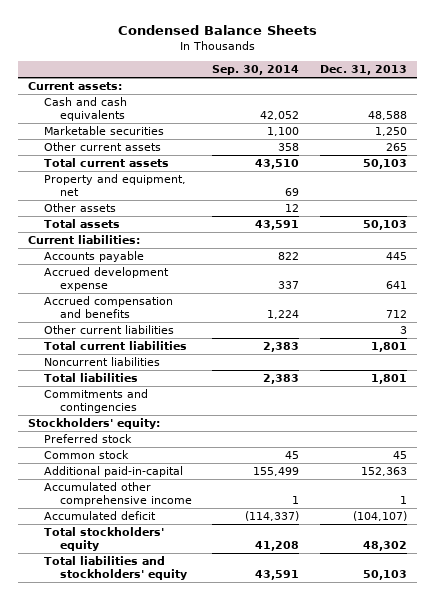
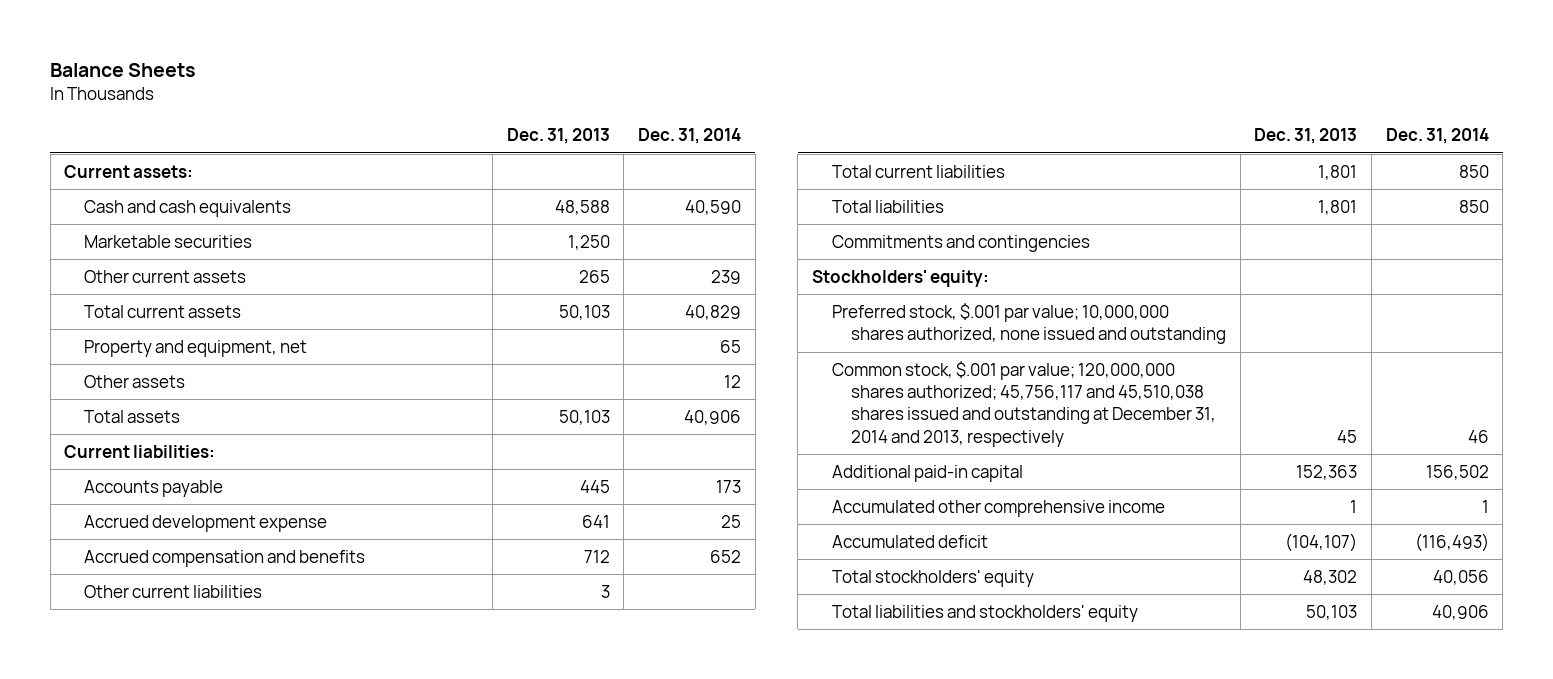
- Condensed Balance Sheets
+ Balance Sheets
- | Sep. 30, 2014 | Dec. 31, 2013
+ | Dec. 31, 2013 | Dec. 31, 2014
- Noncurrent liabilities
- Preferred stock
- Common stock | 45 | 45
- Additional paid-in-capital | 155,499 | 152,363
+ Preferred stock, $.001 par value; 10,000,000 shares authorized, none issued and outstanding
+ Common stock, $.001 par value; 120,000,000 shares authorized; 45,756,117 and 45,510,038 shares issued and outstanding at December 31, 2014 and 2013, respectively | 45 | 46
+ Additional paid-in capital | 152,363 | 156,502

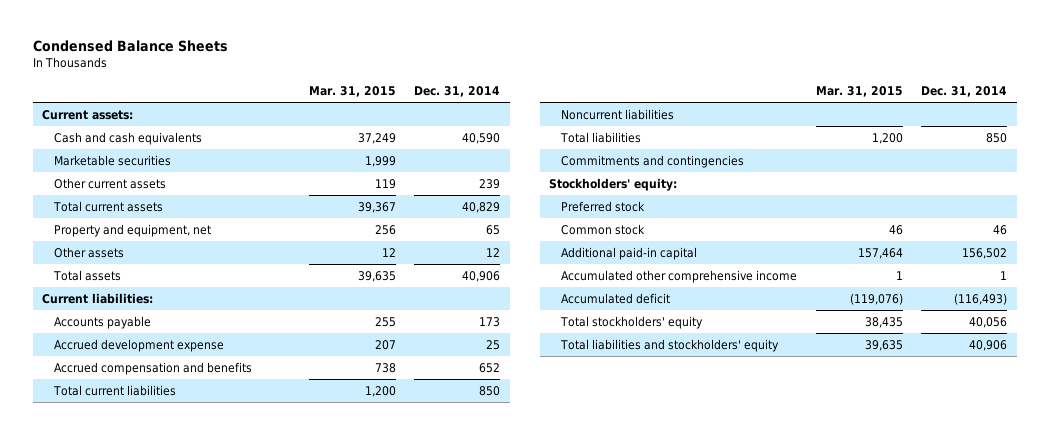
- Balance Sheets
+ Condensed Balance Sheets
- | Dec. 31, 2013 | Dec. 31, 2014
+ | Mar. 31, 2015 | Dec. 31, 2014
- Other current liabilities | 3 |
+ Noncurrent liabilities
- Preferred stock, $.001 par value; 10,000,000 shares authorized, none issued and outstanding
- Common stock, $.001 par value; 120,000,000 shares authorized; 45,756,117 and 45,510,038 shares issued and outstanding at December 31, 2014 and 2013, respectively | 45 | 46
+ Preferred stock
+ Common stock | 46 | 46

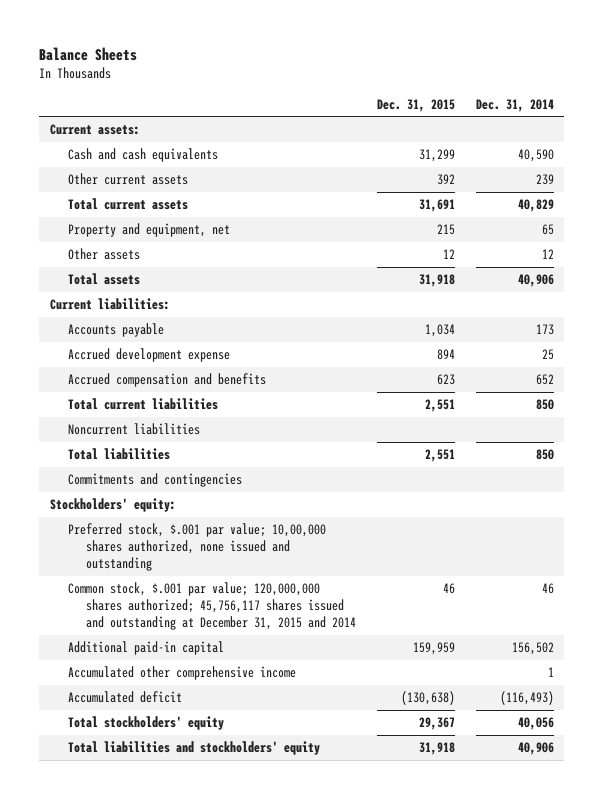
- Condensed Balance Sheets
+ Balance Sheets
- | Mar. 31, 2015 | Dec. 31, 2014
+ | Dec. 31, 2015 | Dec. 31, 2014
- Marketable securities | 1,999 |
- Preferred stock
- Common stock | 46 | 46
+ Preferred stock, $.001 par value; 10,00,000 shares authorized, none issued and outstanding
+ Common stock, $.001 par value; 120,000,000 shares authorized; 45,756,117 shares issued and outstanding at December 31, 2015 and 2014 | 46 | 46

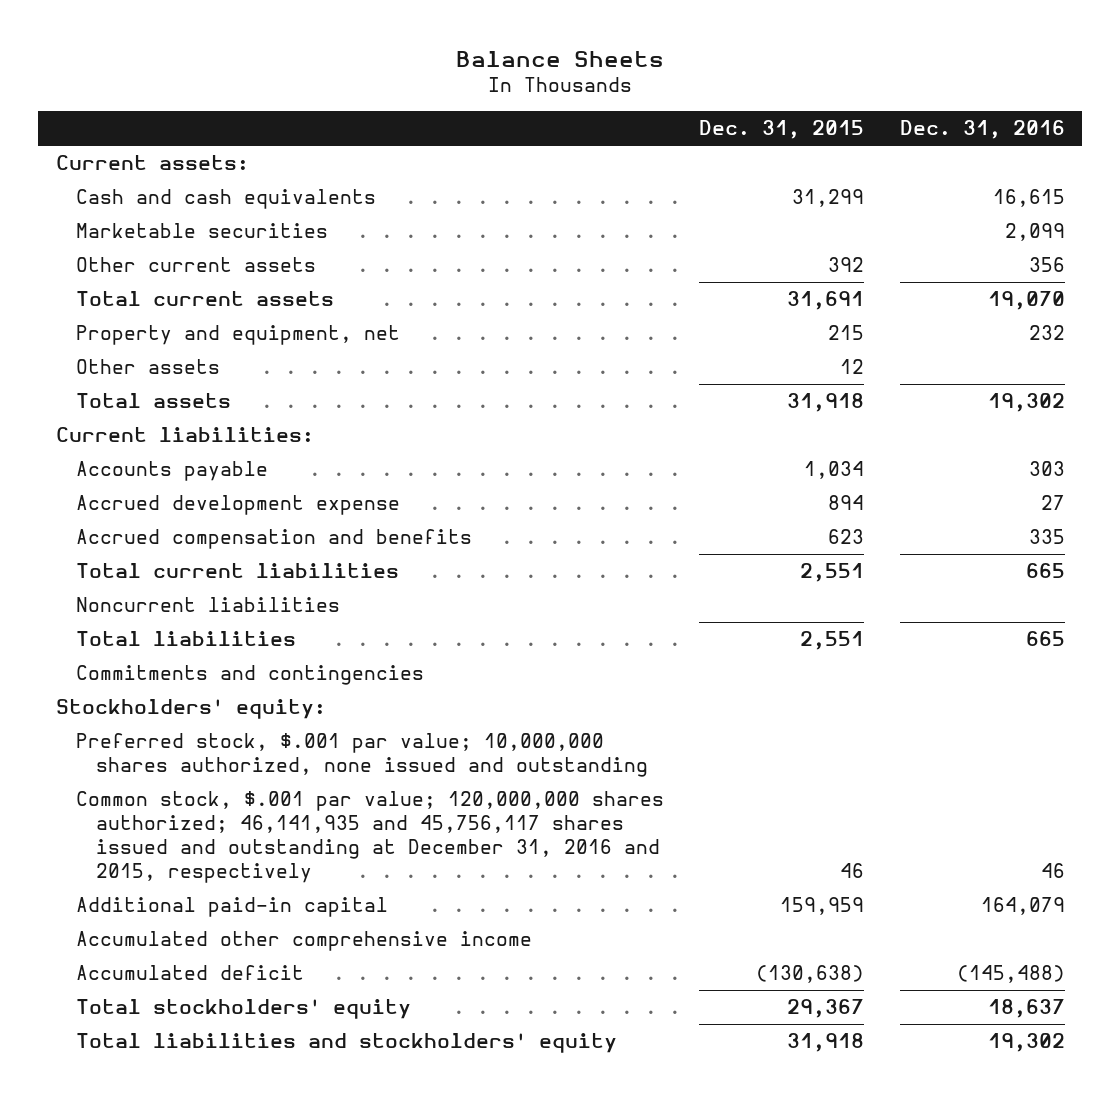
- | Dec. 31, 2015 | Dec. 31, 2014
+ | Dec. 31, 2015 | Dec. 31, 2016
+ Marketable securities | | 2,099
- Preferred stock, $.001 par value; 10,00,000 shares authorized, none issued and outstanding
- Common stock, $.001 par value; 120,000,000 shares authorized; 45,756,117 shares issued and outstanding at December 31, 2015 and 2014 | 46 | 46
+ Preferred stock, $.001 par value; 10,000,000 shares authorized, none issued and outstanding
+ Common stock, $.001 par value; 120,000,000 shares authorized; 46,141,935 and 45,756,117 shares issued and outstanding at December 31, 2016 and 2015, respectively | 46 | 46

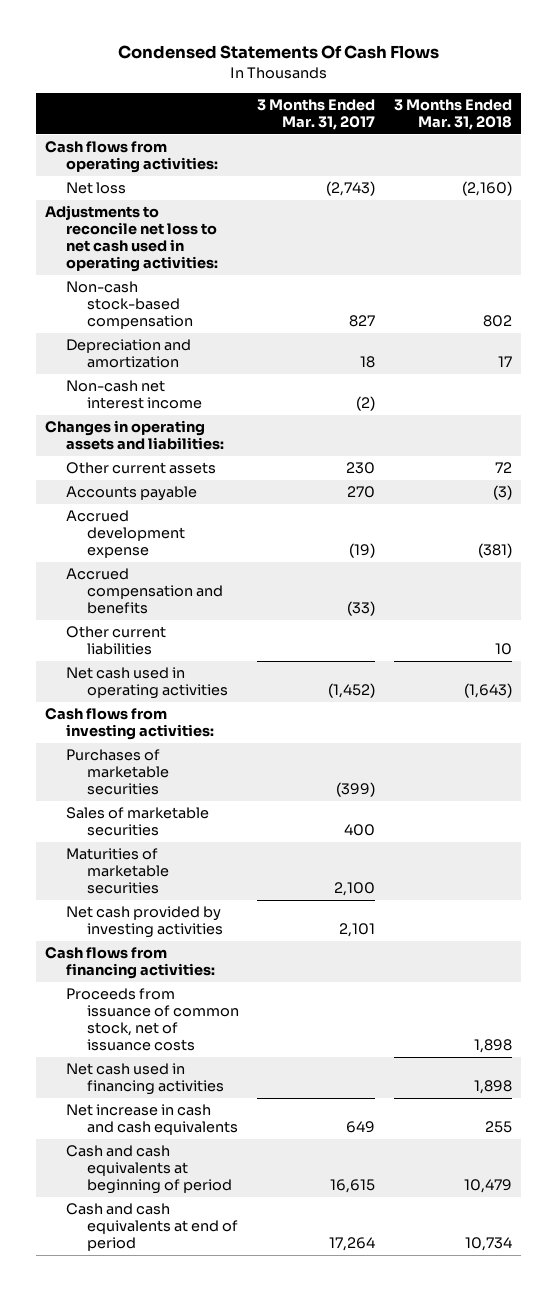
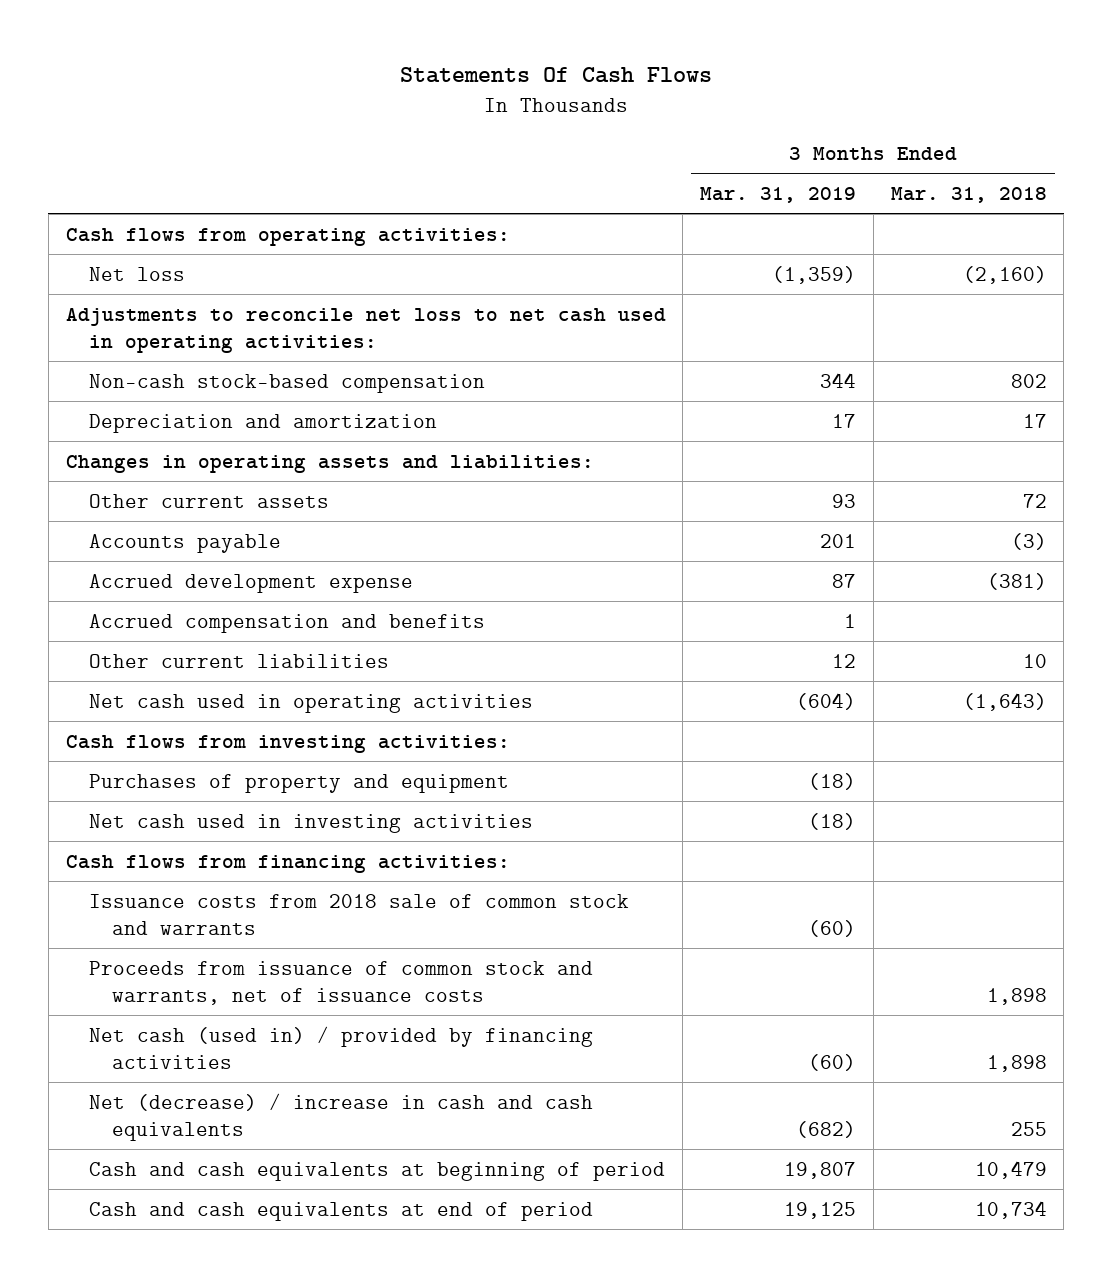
- Condensed Statements Of Cash Flows
+ Statements Of Cash Flows
- | 3 Months Ended Mar. 31, 2017 | 3 Months Ended Mar. 31, 2018
+ | 3 Months Ended Mar. 31, 2019 | 3 Months Ended Mar. 31, 2018
- Non-cash net interest income | (2) |
- Purchases of marketable securities | (399) |
- Sales of marketable securities | 400 |
- Maturities of marketable securities | 2,100 |
- Net cash provided by investing activities | 2,101 |
+ Purchases of property and equipment | (18) |
+ Net cash used in investing activities | (18) |
- Proceeds from issuance of common stock, net of issuance costs | | 1,898
- Net cash used in financing activities | | 1,898
- Net increase in cash and cash equivalents | 649 | 255
+ Issuance costs from 2018 sale of common stock and warrants | (60) |
+ Proceeds from issuance of common stock and warrants, net of issuance costs | | 1,898
+ Net cash (used in) / provided by financing activities | (60) | 1,898
+ Net (decrease) / increase in cash and cash equivalents | (682) | 255

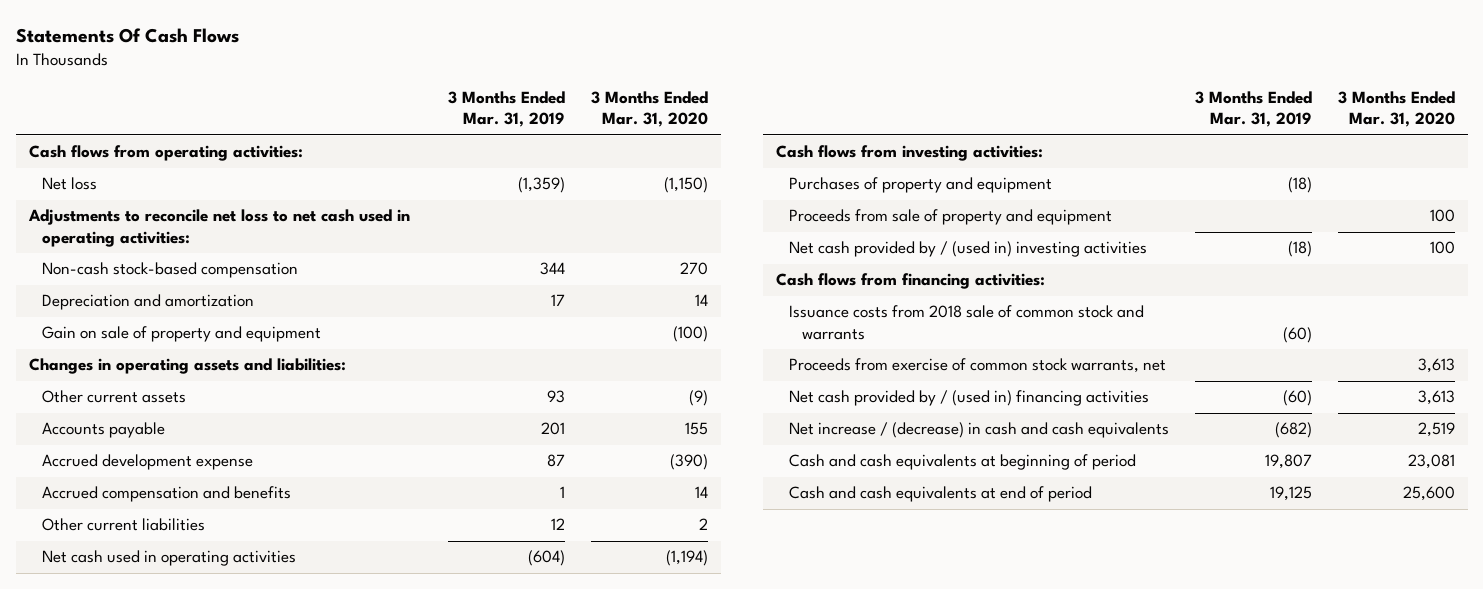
- | 3 Months Ended Mar. 31, 2019 | 3 Months Ended Mar. 31, 2018
+ | 3 Months Ended Mar. 31, 2019 | 3 Months Ended Mar. 31, 2020
+ Gain on sale of property and equipment | | (100)
- Net cash used in investing activities | (18) |
+ Proceeds from sale of property and equipment | | 100
+ Net cash provided by / (used in) investing activities | (18) | 100
- Proceeds from issuance of common stock and warrants, net of issuance costs | | 1,898
- Net cash (used in) / provided by financing activities | (60) | 1,898
- Net (decrease) / increase in cash and cash equivalents | (682) | 255
+ Proceeds from exercise of common stock warrants, net | | 3,613
+ Net cash provided by / (used in) financing activities | (60) | 3,613
+ Net increase / (decrease) in cash and cash equivalents | (682) | 2,519

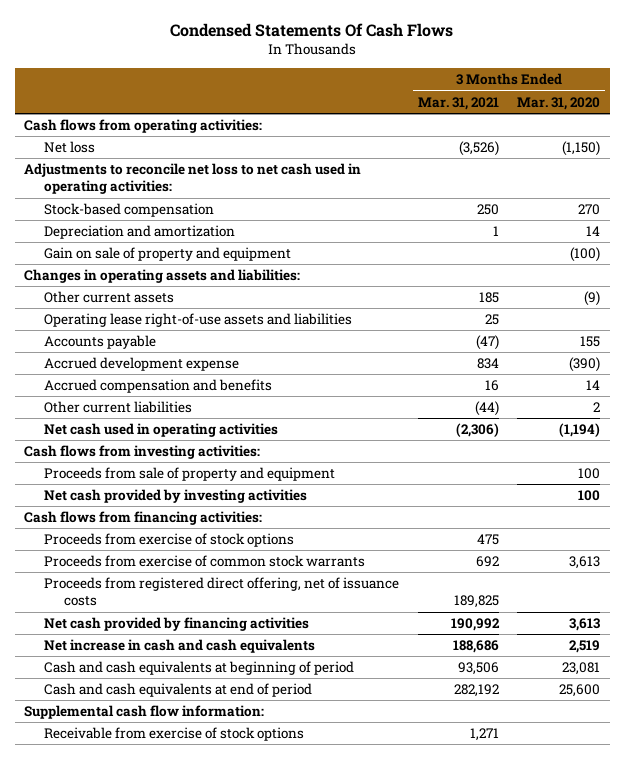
- Statements Of Cash Flows
+ Condensed Statements Of Cash Flows
- | 3 Months Ended Mar. 31, 2019 | 3 Months Ended Mar. 31, 2020
+ | 3 Months Ended Mar. 31, 2021 | 3 Months Ended Mar. 31, 2020
- Non-cash stock-based compensation | 344 | 270
+ Stock-based compensation | 250 | 270
+ Operating lease right-of-use assets and liabilities | 25 |
- Purchases of property and equipment | (18) |
- Net cash provided by / (used in) investing activities | (18) | 100
+ Net cash provided by investing activities | | 100
- Issuance costs from 2018 sale of common stock and warrants | (60) |
- Proceeds from exercise of common stock warrants, net | | 3,613
- Net cash provided by / (used in) financing activities | (60) | 3,613
- Net increase / (decrease) in cash and cash equivalents | (682) | 2,519
+ Proceeds from exercise of stock options | 475 |
+ Proceeds from exercise of common stock warrants | 692 | 3,613
+ Proceeds from registered direct offering, net of issuance costs | 189,825 |
+ Net cash provided by financing activities | 190,992 | 3,613
+ Net increase in cash and cash equivalents | 188,686 | 2,519
+ Supplemental cash flow information:
+ Receivable from exercise of stock options | 1,271 |

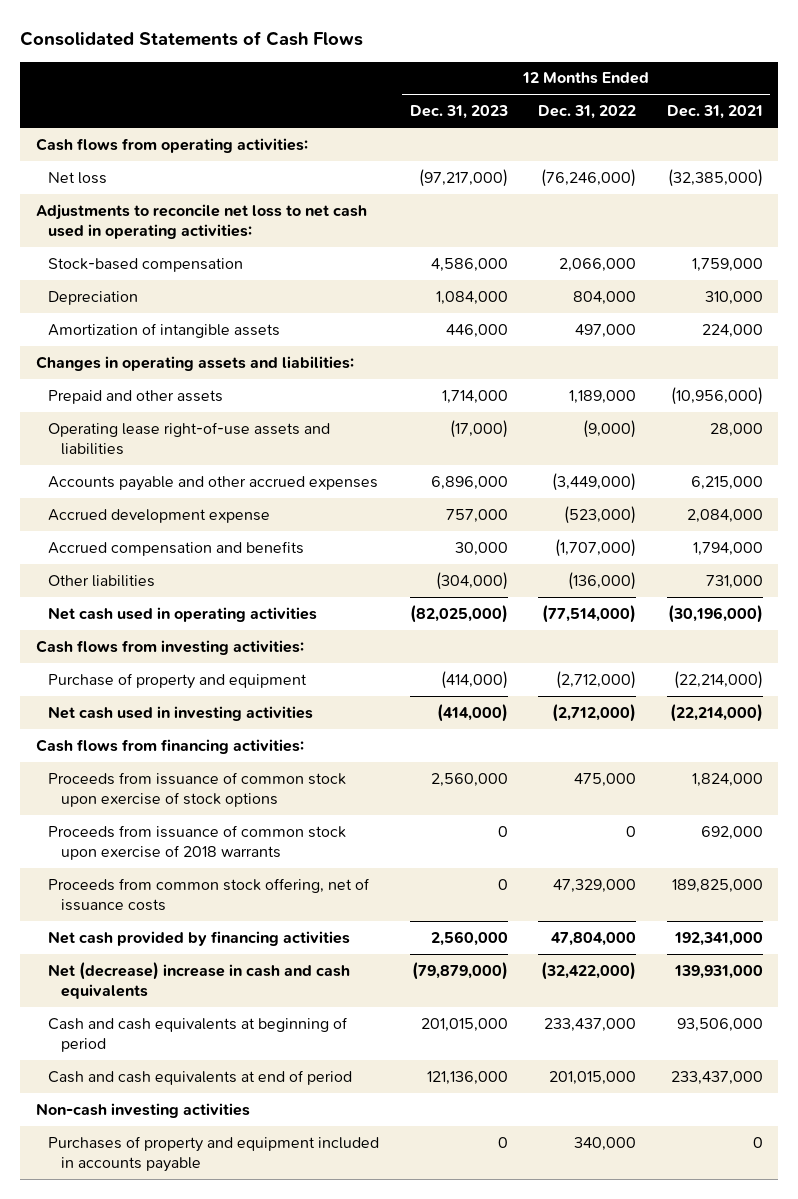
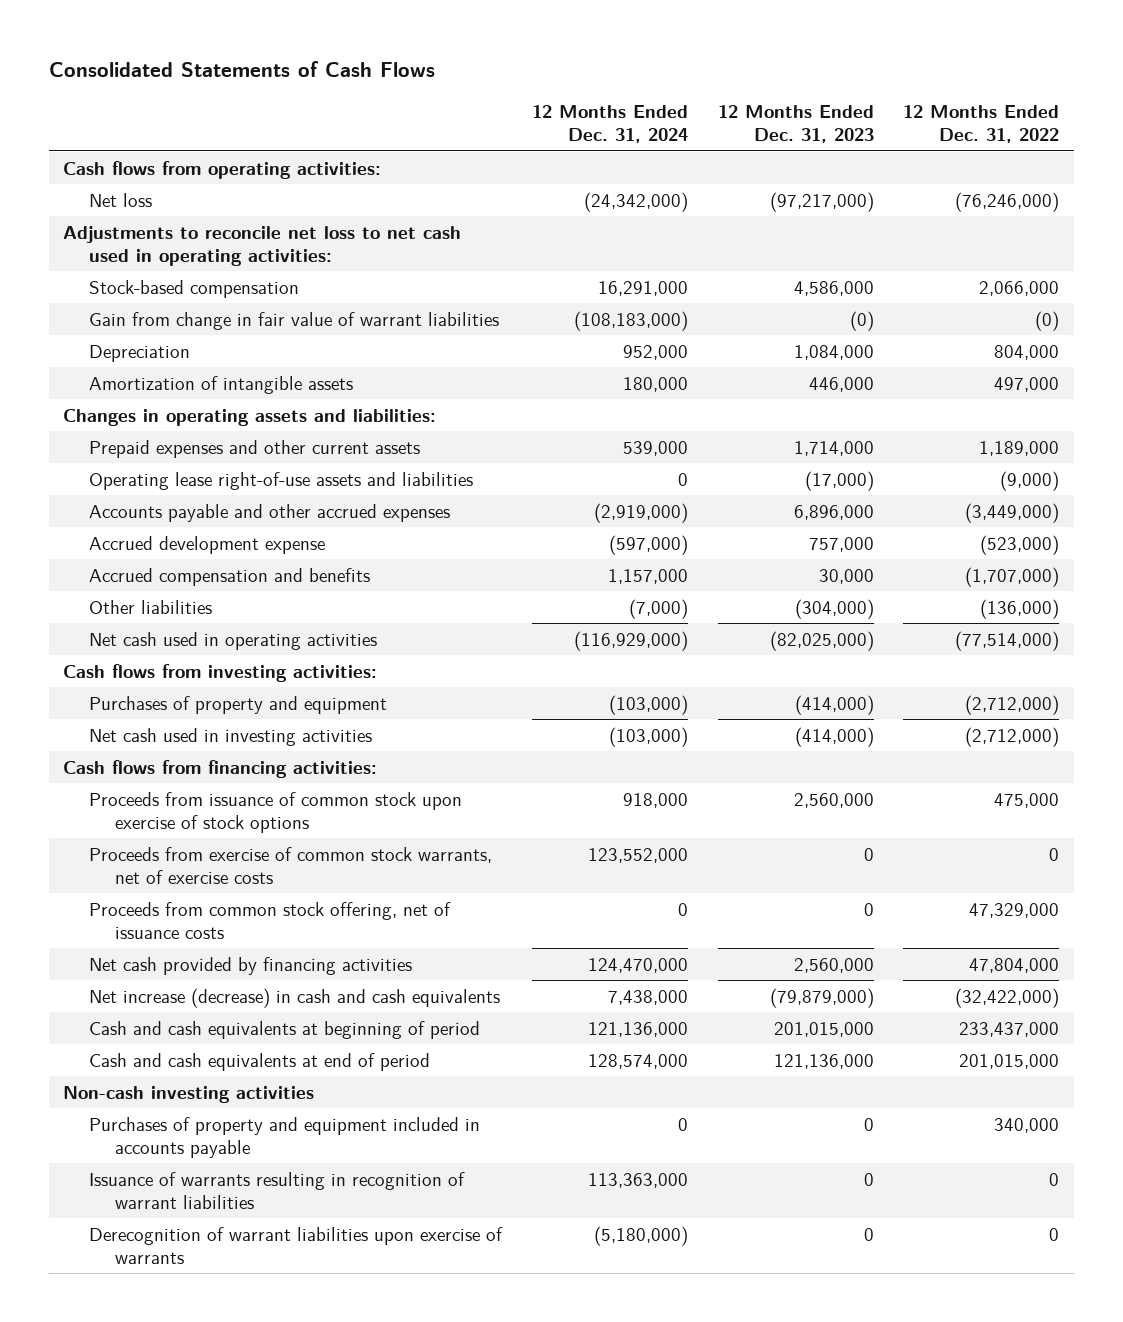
- | 12 Months Ended Dec. 31, 2023 | 12 Months Ended Dec. 31, 2022 | 12 Months Ended Dec. 31, 2021
+ | 12 Months Ended Dec. 31, 2024 | 12 Months Ended Dec. 31, 2023 | 12 Months Ended Dec. 31, 2022
+ Gain from change in fair value of warrant liabilities | (108,183,000) | (0) | (0)
- Prepaid and other assets | 1,714,000 | 1,189,000 | (10,956,000)
+ Prepaid expenses and other current assets | 539,000 | 1,714,000 | 1,189,000
- Purchase of property and equipment | (414,000) | (2,712,000) | (22,214,000)
+ Purchases of property and equipment | (103,000) | (414,000) | (2,712,000)
- Proceeds from issuance of common stock upon exercise of 2018 warrants | 0 | 0 | 692,000
+ Proceeds from exercise of common stock warrants, net of exercise costs | 123,552,000 | 0 | 0
- Net (decrease) increase in cash and cash equivalents | (79,879,000) | (32,422,000) | 139,931,000
+ Net increase (decrease) in cash and cash equivalents | 7,438,000 | (79,879,000) | (32,422,000)
+ Issuance of warrants resulting in recognition of warrant liabilities | 113,363,000 | 0 | 0
+ Derecognition of warrant liabilities upon exercise of warrants | (5,180,000) | 0 | 0

